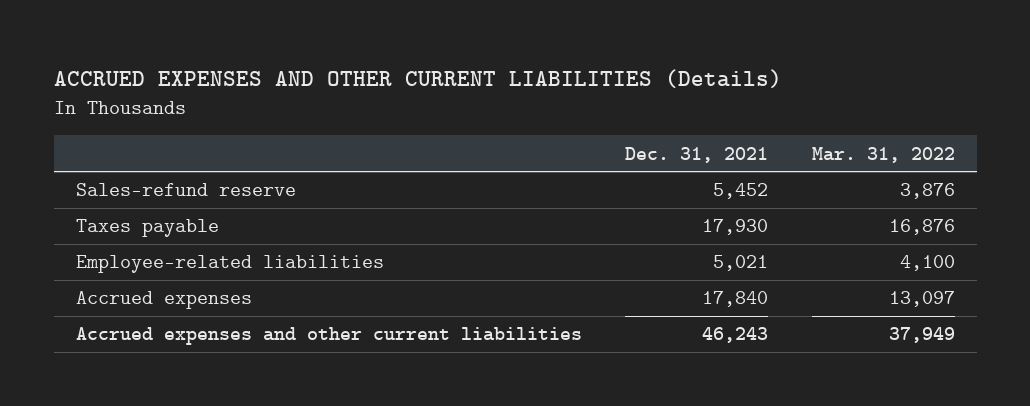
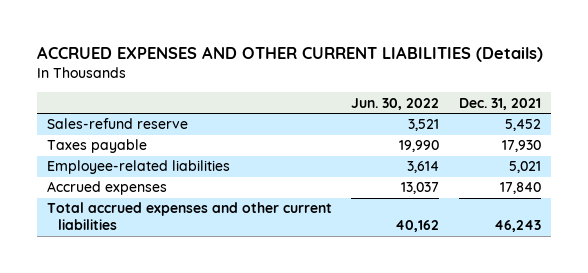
- | Dec. 31, 2021 | Mar. 31, 2022
+ | Jun. 30, 2022 | Dec. 31, 2021
- Accrued expenses and other current liabilities | 46,243 | 37,949
+ Total accrued expenses and other current liabilities | 40,162 | 46,243

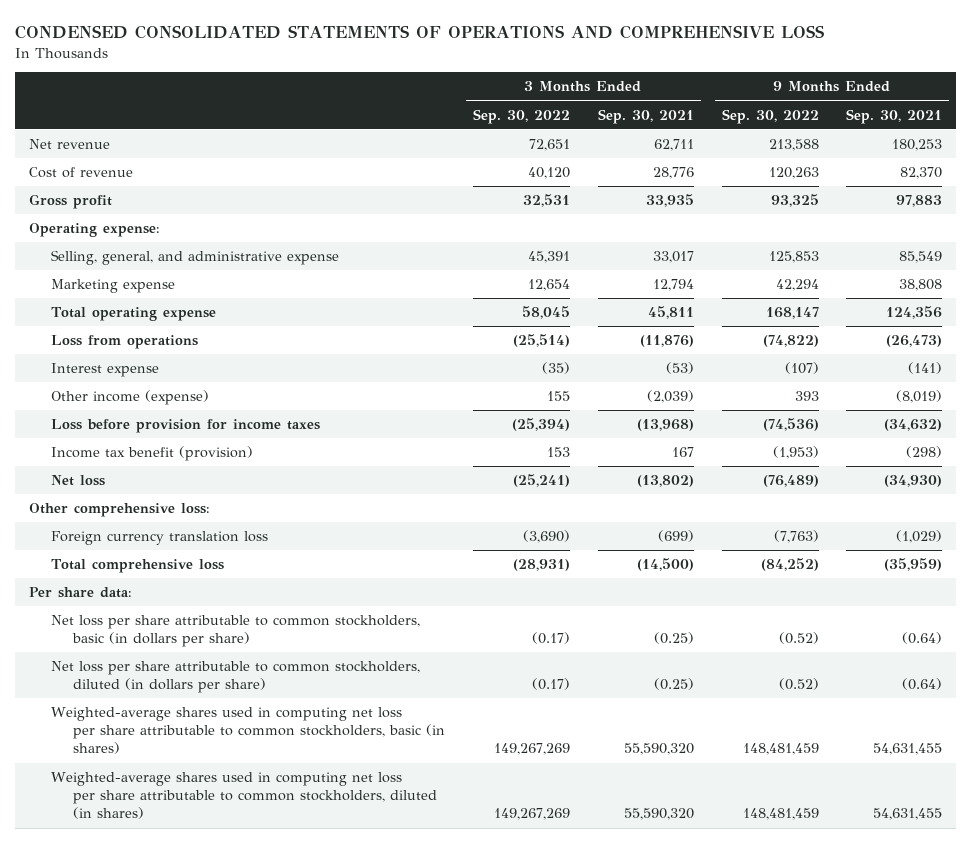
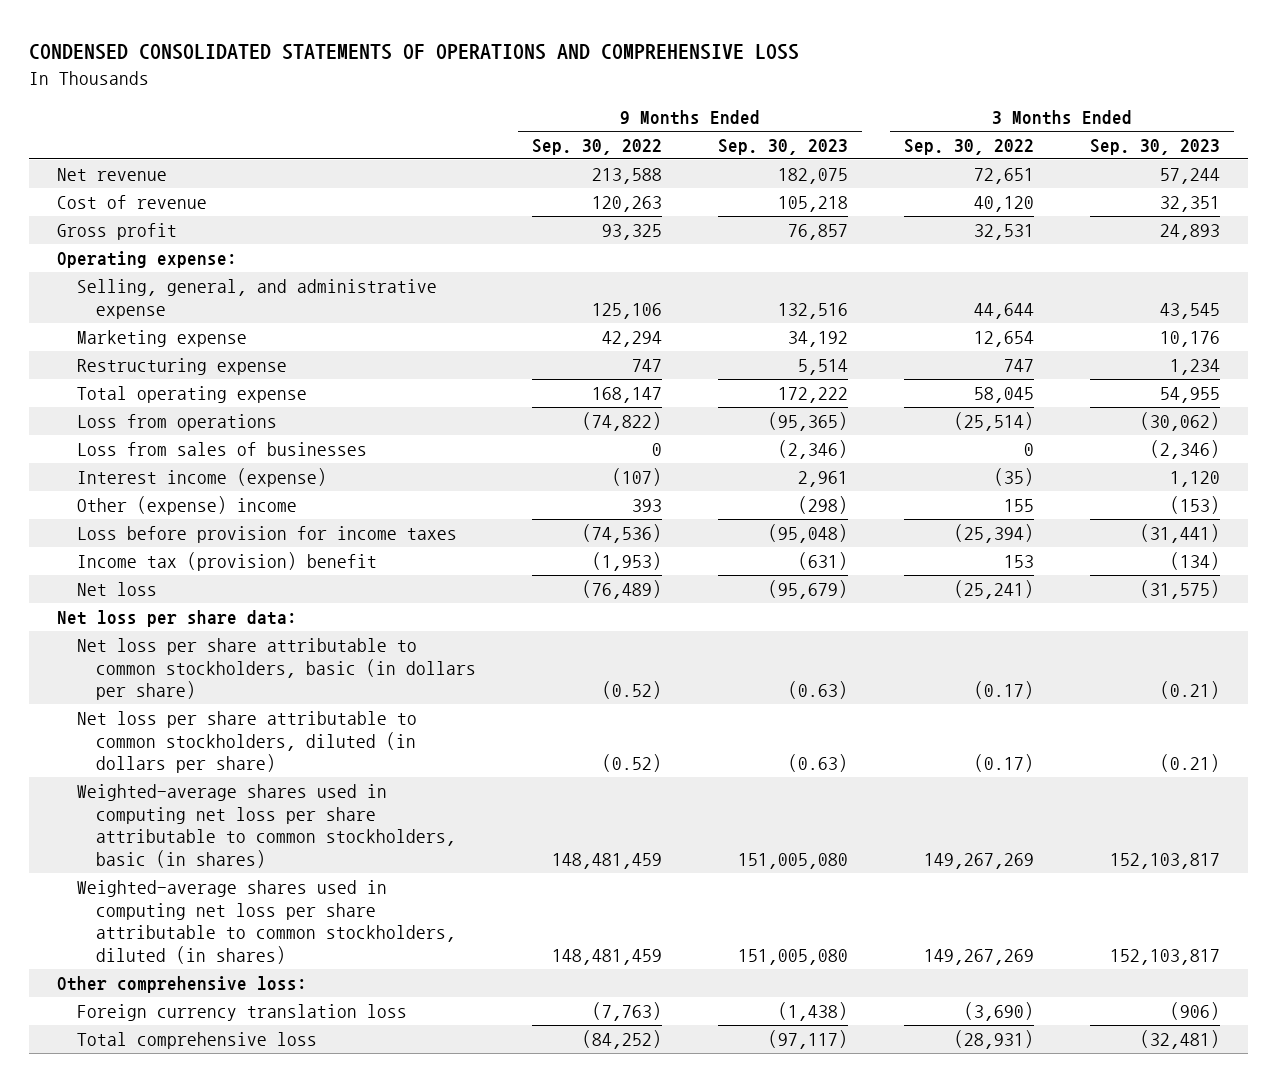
- | 3 Months Ended Sep. 30, 2022 | 3 Months Ended Sep. 30, 2021 | 9 Months Ended Sep. 30, 2022 | 9 Months Ended Sep. 30, 2021
+ | 9 Months Ended Sep. 30, 2022 | 9 Months Ended Sep. 30, 2023 | 3 Months Ended Sep. 30, 2022 | 3 Months Ended Sep. 30, 2023
- Selling, general, and administrative expense | 45,391 | 33,017 | 125,853 | 85,549
+ Selling, general, and administrative expense | 125,106 | 132,516 | 44,644 | 43,545
+ Restructuring expense | 747 | 5,514 | 747 | 1,234
- Interest expense | (35) | (53) | (107) | (141)
- Other income (expense) | 155 | (2,039) | 393 | (8,019)
+ Loss from sales of businesses | 0 | (2,346) | 0 | (2,346)
+ Interest income (expense) | (107) | 2,961 | (35) | 1,120
+ Other (expense) income | 393 | (298) | 155 | (153)
- Income tax benefit (provision) | 153 | 167 | (1,953) | (298)
+ Income tax (provision) benefit | (1,953) | (631) | 153 | (134)
- Per share data:
+ Net loss per share data:
moved down: Other comprehensive loss:
moved down: Foreign currency translation loss | (7,763) | (1,438) | (3,690) | (906)
moved down: Total comprehensive loss | (84,252) | (97,117) | (28,931) | (32,481)

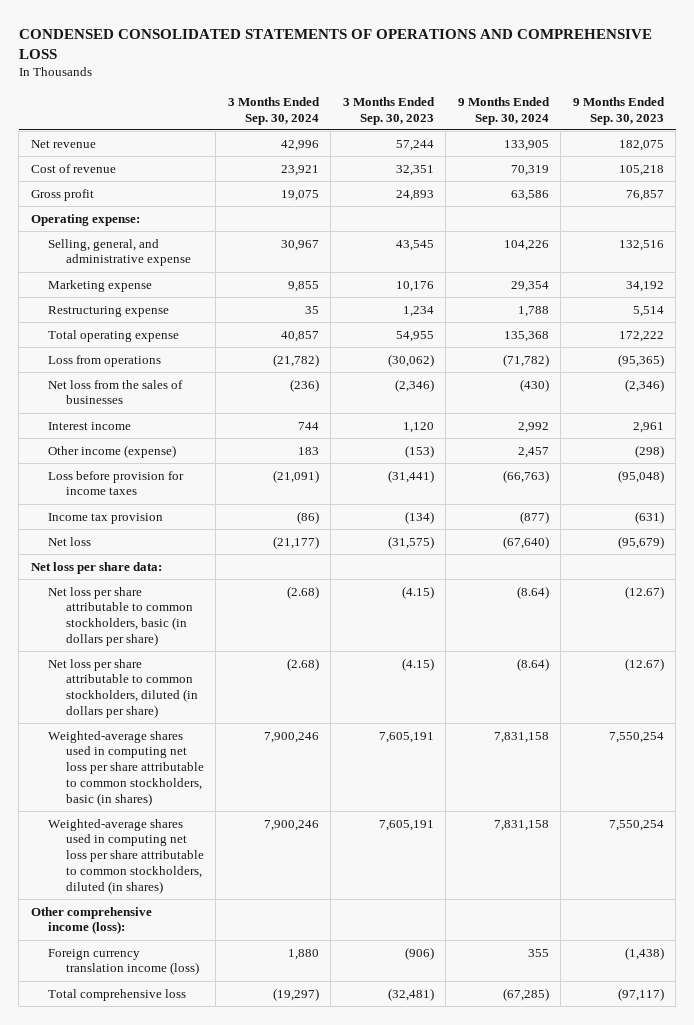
- | 9 Months Ended Sep. 30, 2022 | 9 Months Ended Sep. 30, 2023 | 3 Months Ended Sep. 30, 2022 | 3 Months Ended Sep. 30, 2023
+ | 3 Months Ended Sep. 30, 2024 | 3 Months Ended Sep. 30, 2023 | 9 Months Ended Sep. 30, 2024 | 9 Months Ended Sep. 30, 2023
- Loss from sales of businesses | 0 | (2,346) | 0 | (2,346)
- Interest income (expense) | (107) | 2,961 | (35) | 1,120
- Other (expense) income | 393 | (298) | 155 | (153)
+ Net loss from the sales of businesses | (236) | (2,346) | (430) | (2,346)
+ Interest income | 744 | 1,120 | 2,992 | 2,961
+ Other income (expense) | 183 | (153) | 2,457 | (298)
- Income tax (provision) benefit | (1,953) | (631) | 153 | (134)
+ Income tax provision | (86) | (134) | (877) | (631)
- Net loss per share attributable to common stockholders, basic (in dollars per share) | (0.52) | (0.63) | (0.17) | (0.21)
- Net loss per share attributable to common stockholders, diluted (in dollars per share) | (0.52) | (0.63) | (0.17) | (0.21)
- Weighted-average shares used in computing net loss per share attributable to common stockholders, basic (in shares) | 148,481,459 | 151,005,080 | 149,267,269 | 152,103,817
- Weighted-average shares used in computing net loss per share attributable to common stockholders, diluted (in shares) | 148,481,459 | 151,005,080 | 149,267,269 | 152,103,817
- Other comprehensive loss:
- Foreign currency translation loss | (7,763) | (1,438) | (3,690) | (906)
+ Net loss per share attributable to common stockholders, basic (in dollars per share) | (2.68) | (4.15) | (8.64) | (12.67)
+ Net loss per share attributable to common stockholders, diluted (in dollars per share) | (2.68) | (4.15) | (8.64) | (12.67)
+ Weighted-average shares used in computing net loss per share attributable to common stockholders, basic (in shares) | 7,900,246 | 7,605,191 | 7,831,158 | 7,550,254
+ Weighted-average shares used in computing net loss per share attributable to common stockholders, diluted (in shares) | 7,900,246 | 7,605,191 | 7,831,158 | 7,550,254
+ Other comprehensive income (loss):
+ Foreign currency translation income (loss) | 1,880 | (906) | 355 | (1,438)

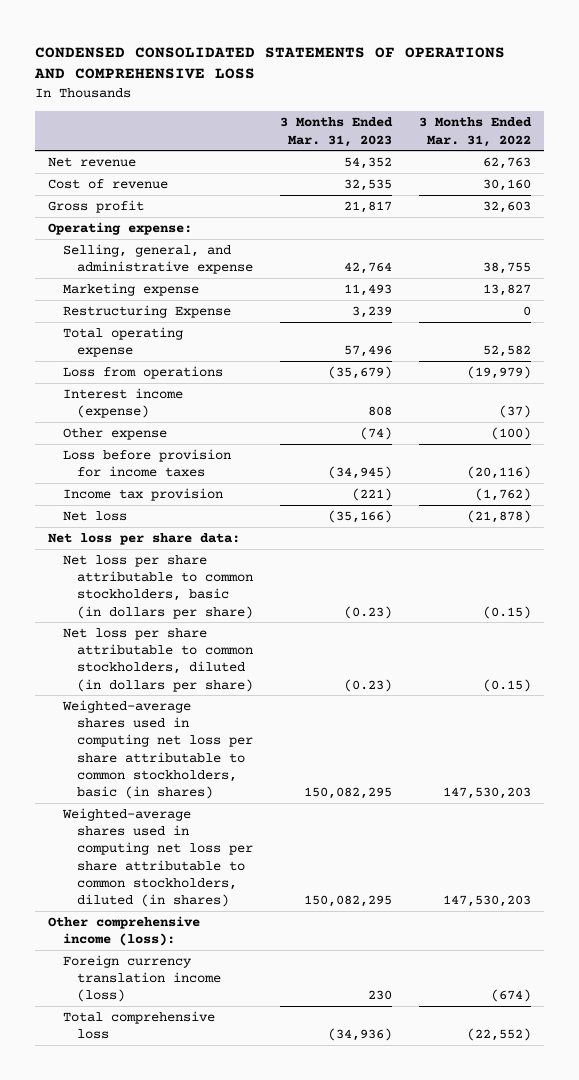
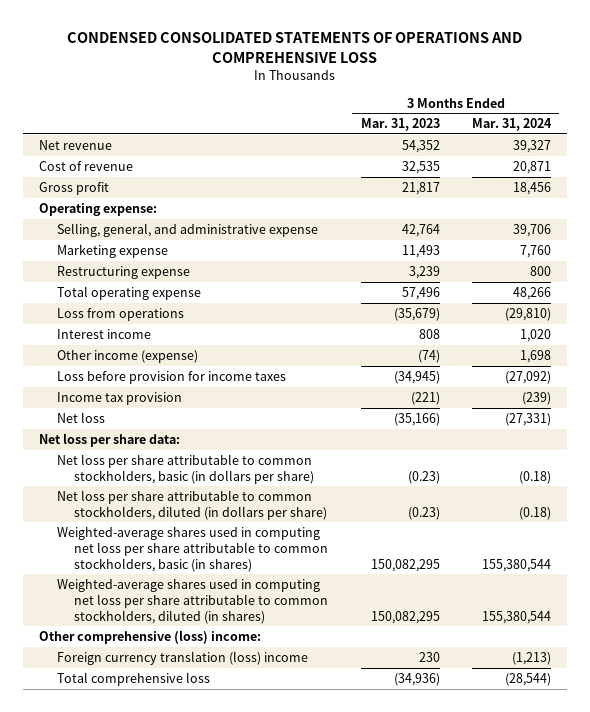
- | 3 Months Ended Mar. 31, 2023 | 3 Months Ended Mar. 31, 2022
+ | 3 Months Ended Mar. 31, 2023 | 3 Months Ended Mar. 31, 2024
- Restructuring Expense | 3,239 | 0
+ Restructuring expense | 3,239 | 800
- Interest income (expense) | 808 | (37)
- Other expense | (74) | (100)
+ Interest income | 808 | 1,020
+ Other income (expense) | (74) | 1,698
- Other comprehensive income (loss):
- Foreign currency translation income (loss) | 230 | (674)
+ Other comprehensive (loss) income:
+ Foreign currency translation (loss) income | 230 | (1,213)

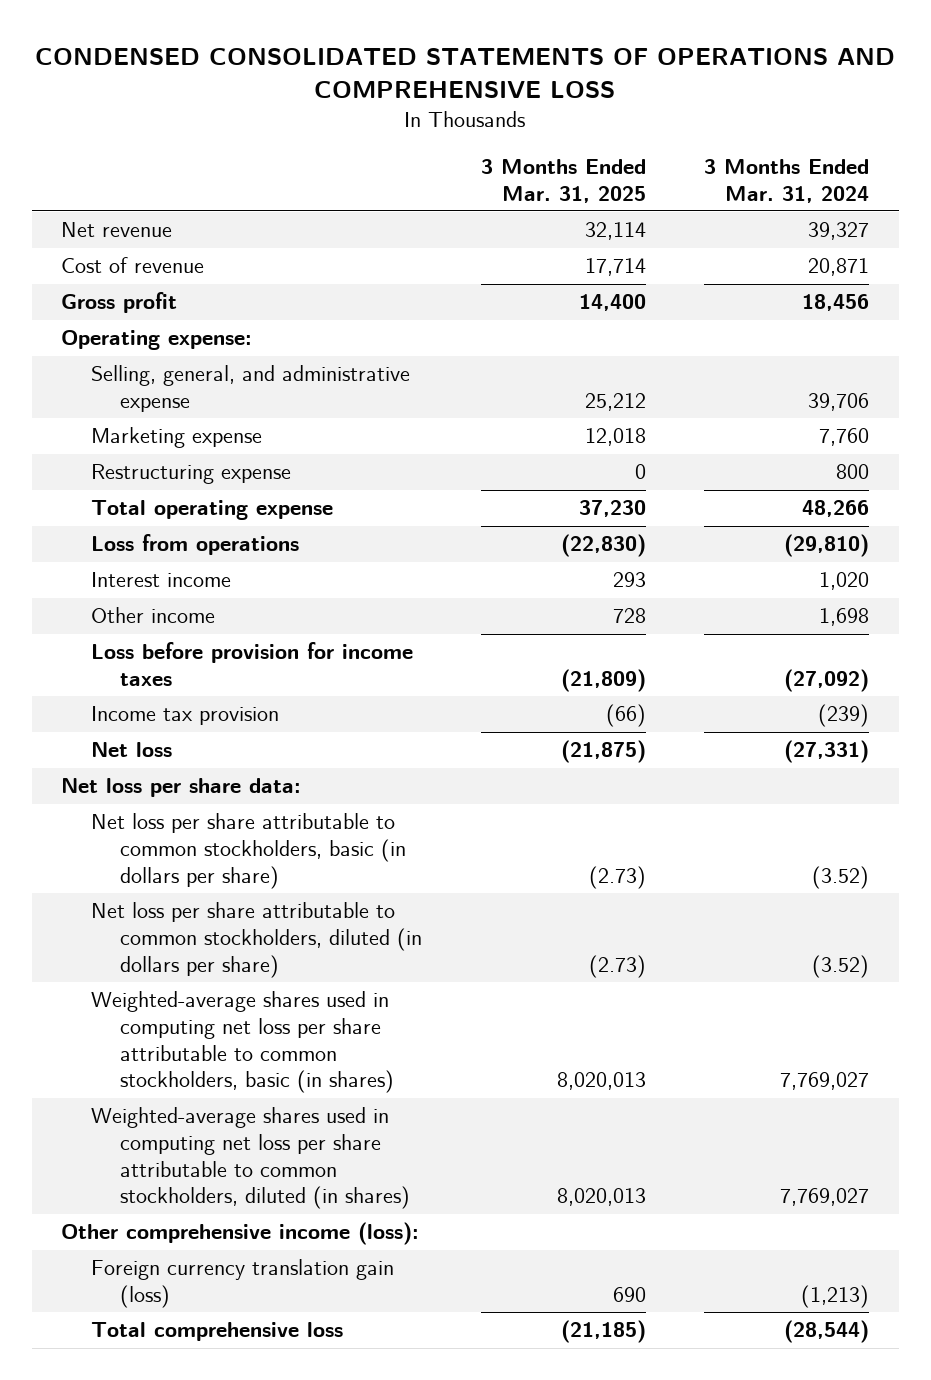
- | 3 Months Ended Mar. 31, 2023 | 3 Months Ended Mar. 31, 2024
+ | 3 Months Ended Mar. 31, 2025 | 3 Months Ended Mar. 31, 2024
- Other income (expense) | (74) | 1,698
+ Other income | 728 | 1,698
- Net loss per share attributable to common stockholders, basic (in dollars per share) | (0.23) | (0.18)
- Net loss per share attributable to common stockholders, diluted (in dollars per share) | (0.23) | (0.18)
- Weighted-average shares used in computing net loss per share attributable to common stockholders, basic (in shares) | 150,082,295 | 155,380,544
- Weighted-average shares used in computing net loss per share attributable to common stockholders, diluted (in shares) | 150,082,295 | 155,380,544
- Other comprehensive (loss) income:
- Foreign currency translation (loss) income | 230 | (1,213)
+ Net loss per share attributable to common stockholders, basic (in dollars per share) | (2.73) | (3.52)
+ Net loss per share attributable to common stockholders, diluted (in dollars per share) | (2.73) | (3.52)
+ Weighted-average shares used in computing net loss per share attributable to common stockholders, basic (in shares) | 8,020,013 | 7,769,027
+ Weighted-average shares used in computing net loss per share attributable to common stockholders, diluted (in shares) | 8,020,013 | 7,769,027
+ Other comprehensive income (loss):
+ Foreign currency translation gain (loss) | 690 | (1,213)

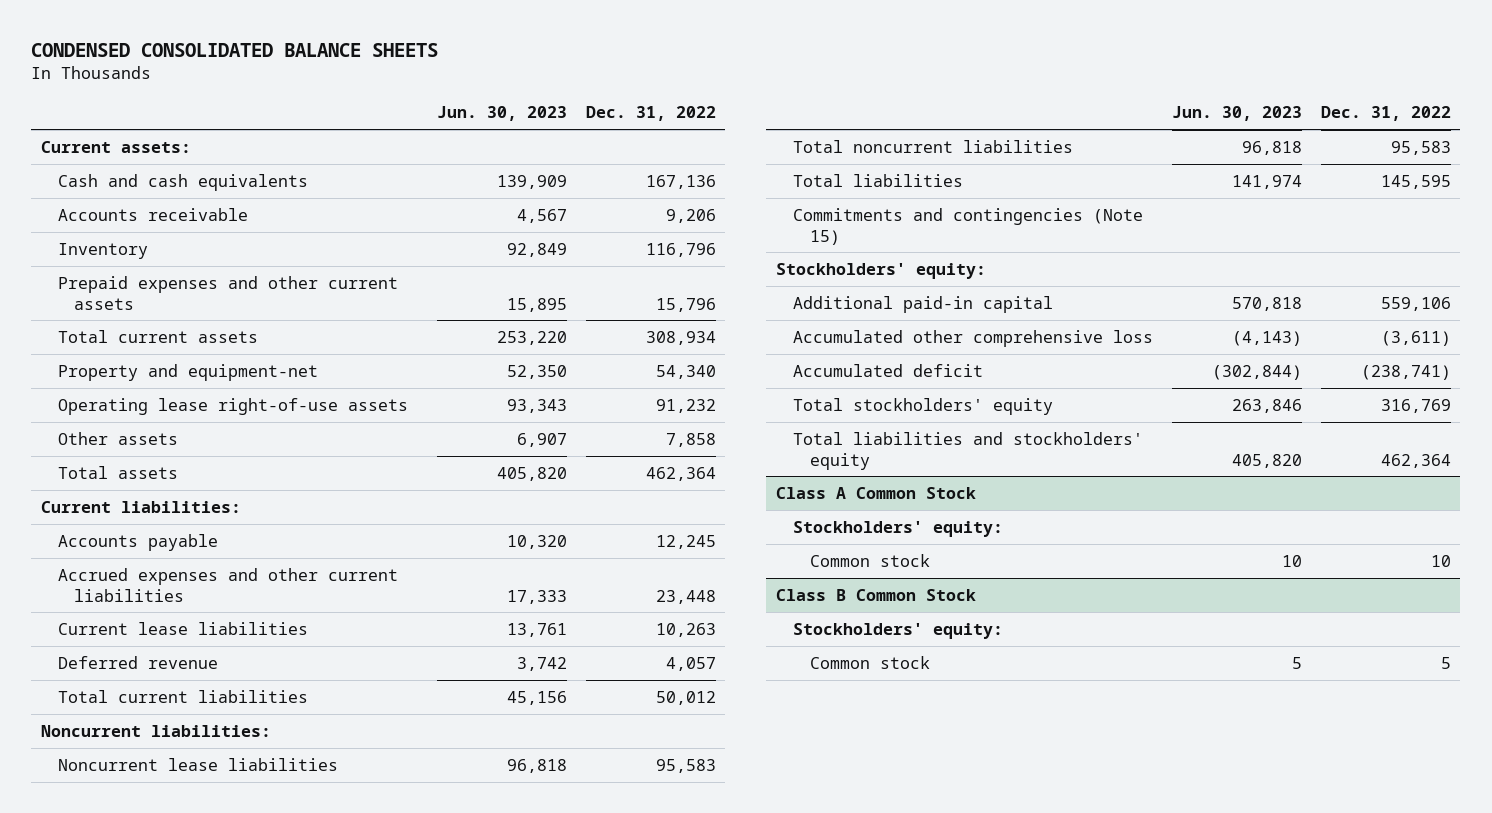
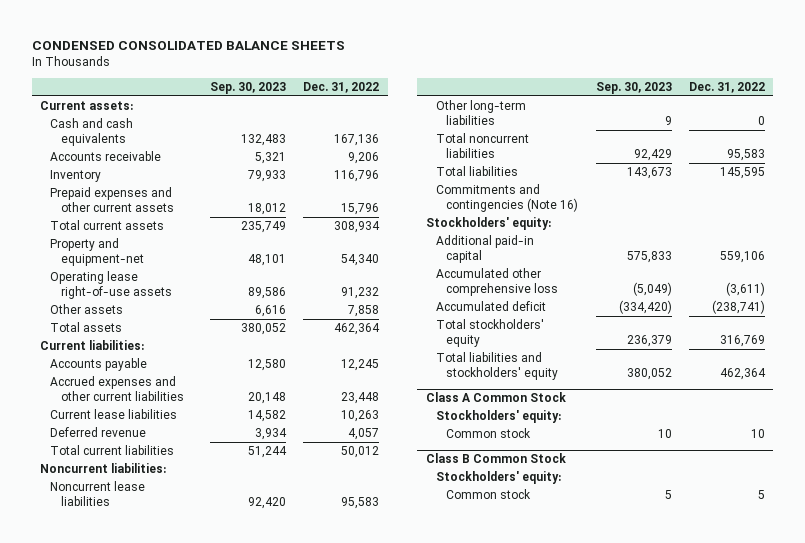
- | Jun. 30, 2023 | Dec. 31, 2022
+ | Sep. 30, 2023 | Dec. 31, 2022
+ Other long-term liabilities | 9 | 0
- Commitments and contingencies (Note 15)
+ Commitments and contingencies (Note 16)

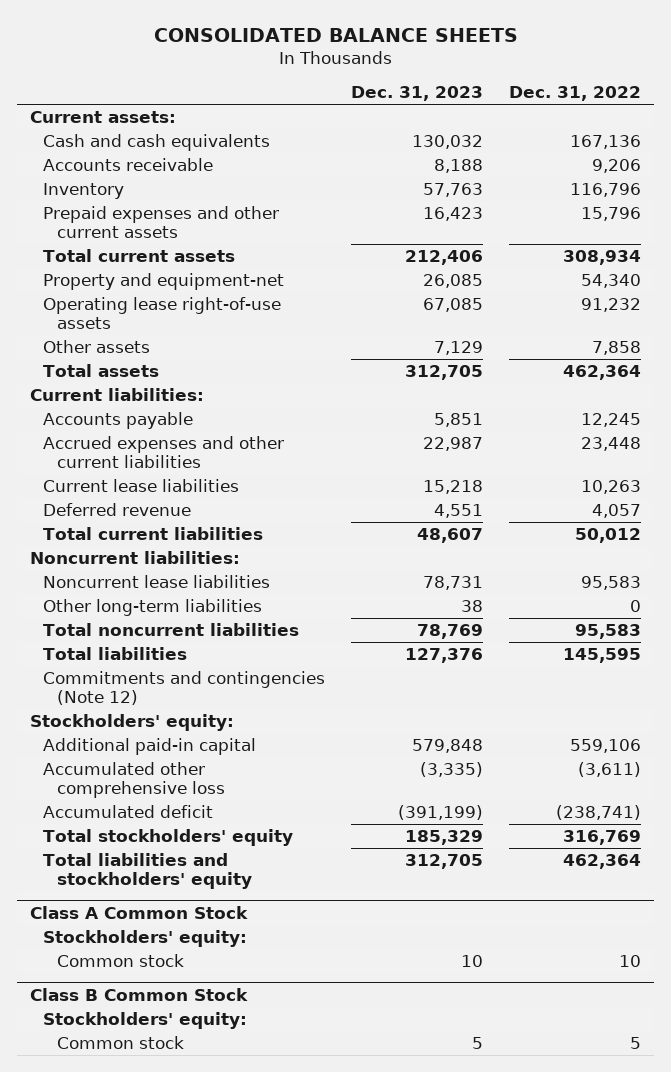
- CONDENSED CONSOLIDATED BALANCE SHEETS
+ CONSOLIDATED BALANCE SHEETS
- | Sep. 30, 2023 | Dec. 31, 2022
+ | Dec. 31, 2023 | Dec. 31, 2022
- Commitments and contingencies (Note 16)
+ Commitments and contingencies (Note 12)

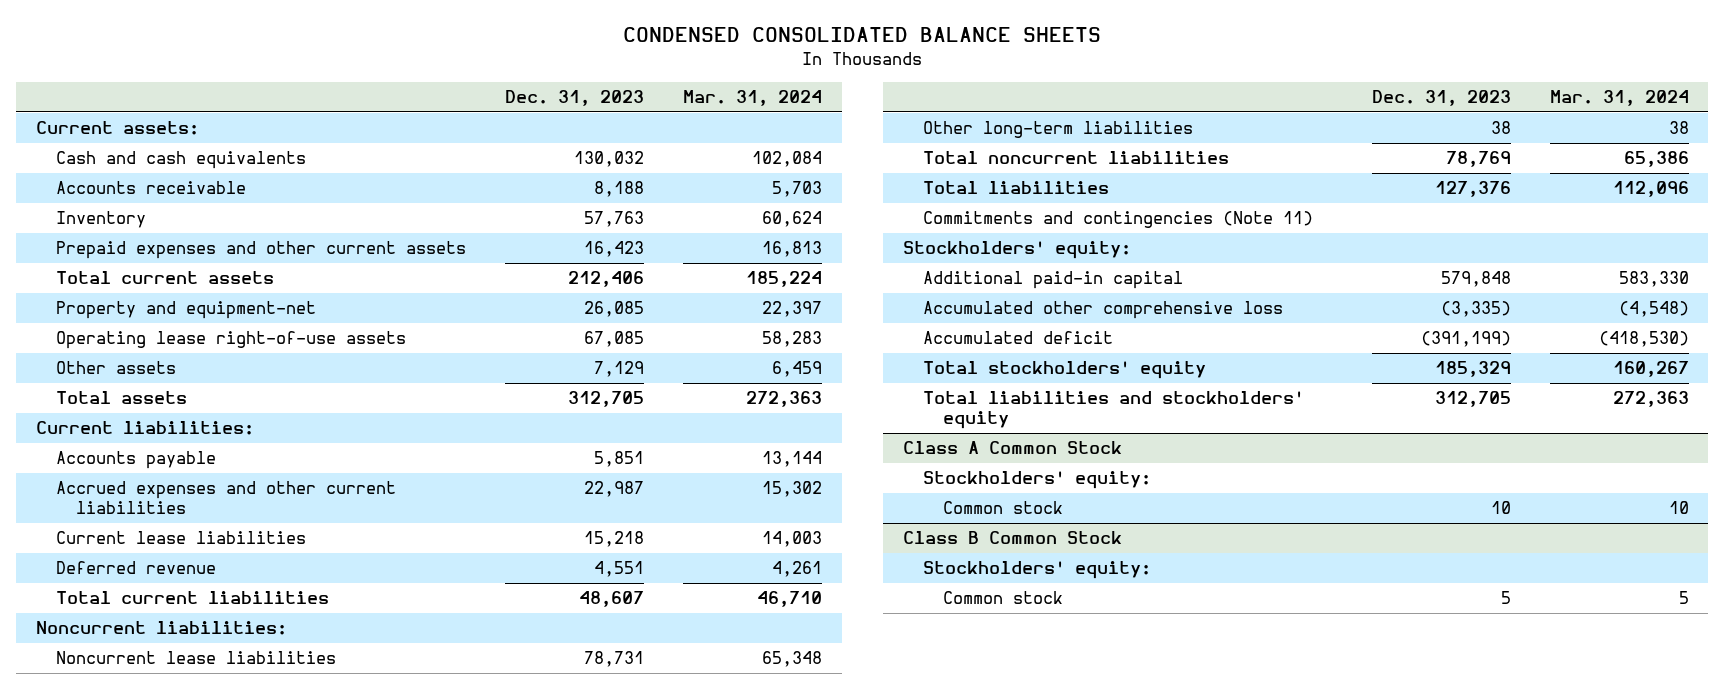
- CONSOLIDATED BALANCE SHEETS
+ CONDENSED CONSOLIDATED BALANCE SHEETS
- | Dec. 31, 2023 | Dec. 31, 2022
+ | Dec. 31, 2023 | Mar. 31, 2024
- Commitments and contingencies (Note 12)
+ Commitments and contingencies (Note 11)

